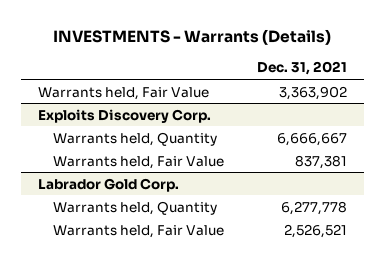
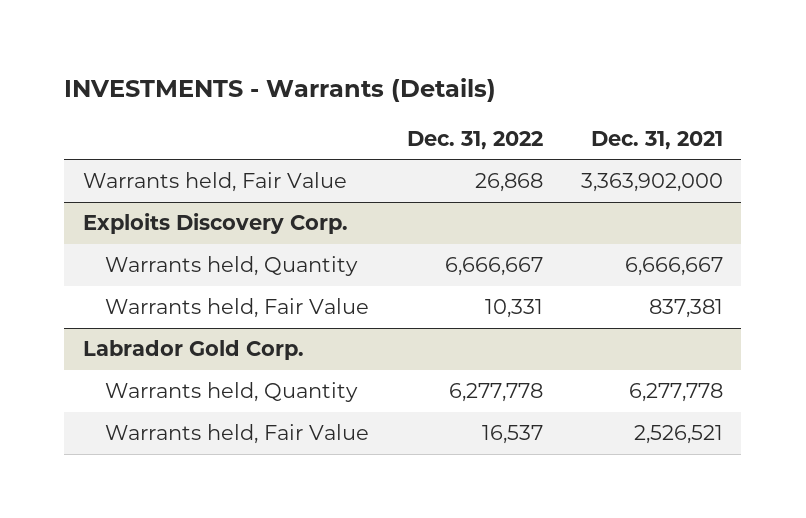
- | Dec. 31, 2021
+ | Dec. 31, 2022 | Dec. 31, 2021
- Warrants held, Fair Value | 3,363,902
+ Warrants held, Fair Value | 26,868 | 3,363,902,000

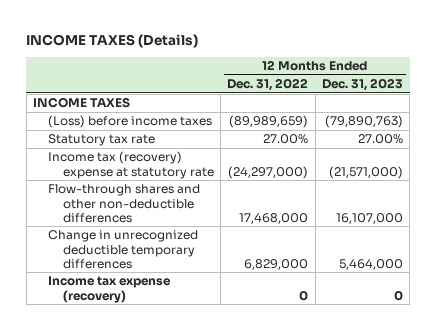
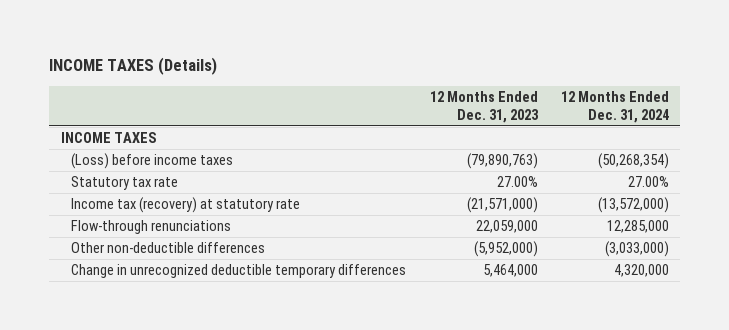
- | 12 Months Ended Dec. 31, 2022 | 12 Months Ended Dec. 31, 2023
+ | 12 Months Ended Dec. 31, 2023 | 12 Months Ended Dec. 31, 2024
- Income tax (recovery) expense at statutory rate | (24,297,000) | (21,571,000)
- Flow-through shares and other non-deductible differences | 17,468,000 | 16,107,000
+ Income tax (recovery) at statutory rate | (21,571,000) | (13,572,000)
+ Flow-through renunciations | 22,059,000 | 12,285,000
+ Other non-deductible differences | (5,952,000) | (3,033,000)
- Income tax expense (recovery) | 0 | 0

